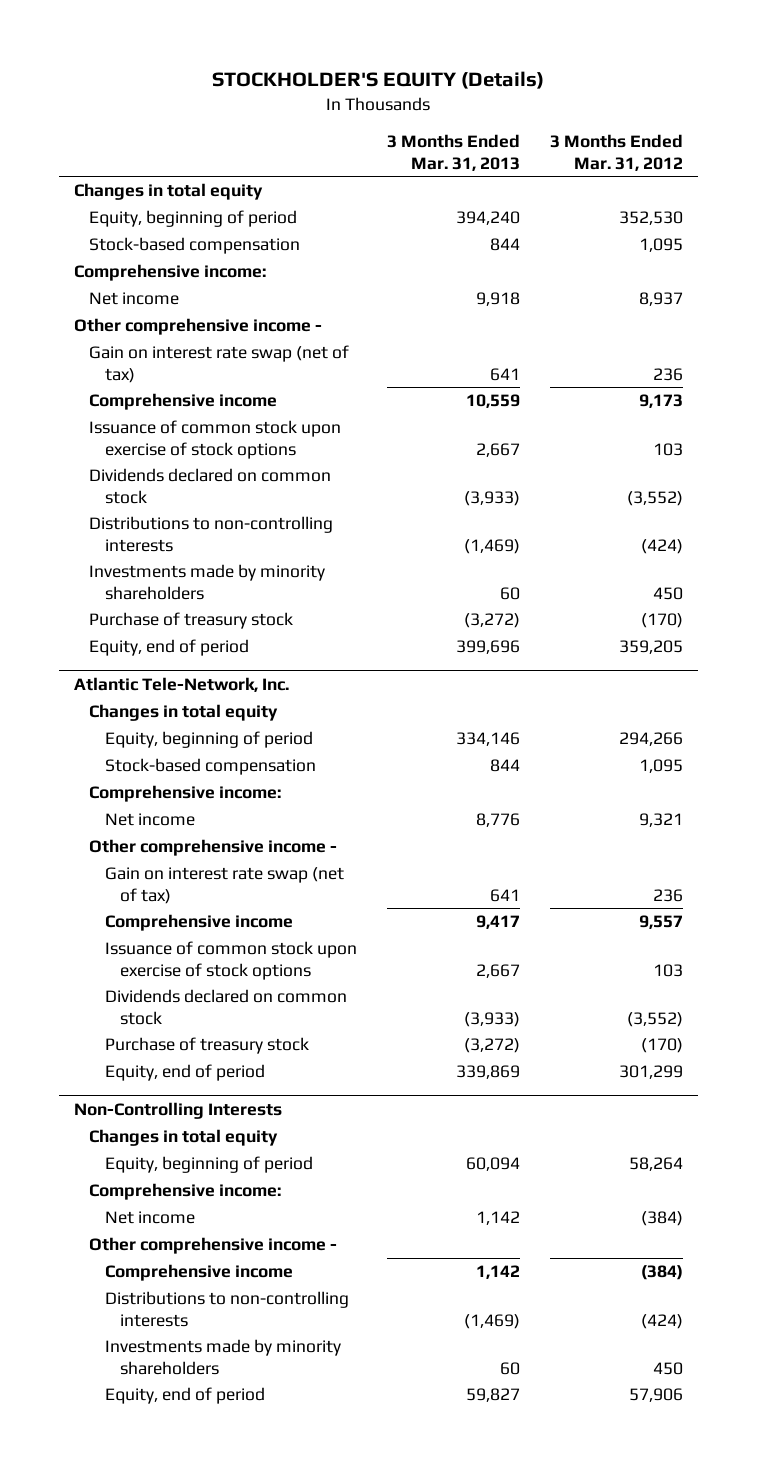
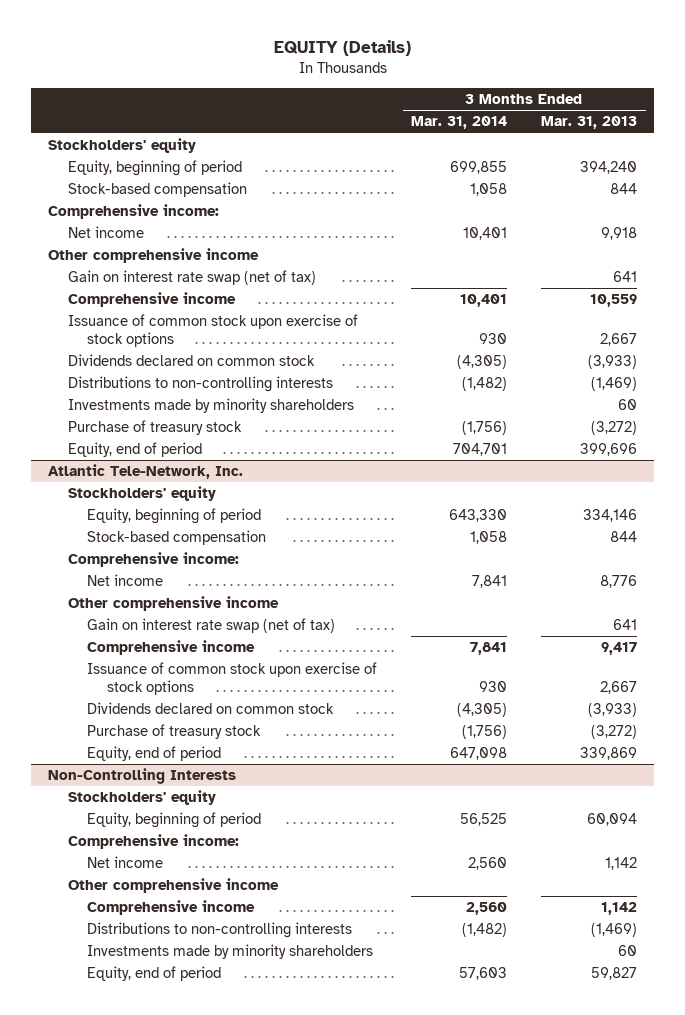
- STOCKHOLDER'S EQUITY (Details)
+ EQUITY (Details)
- | 3 Months Ended Mar. 31, 2013 | 3 Months Ended Mar. 31, 2012
+ | 3 Months Ended Mar. 31, 2014 | 3 Months Ended Mar. 31, 2013
- Changes in total equity
+ Stockholders' equity
- Other comprehensive income -
+ Other comprehensive income
@ Atlantic Tele-Network, Inc.
- Changes in total equity
+ Stockholders' equity
- Other comprehensive income -
+ Other comprehensive income
@ Non-Controlling Interests
- Changes in total equity
+ Stockholders' equity
- Other comprehensive income -
+ Other comprehensive income

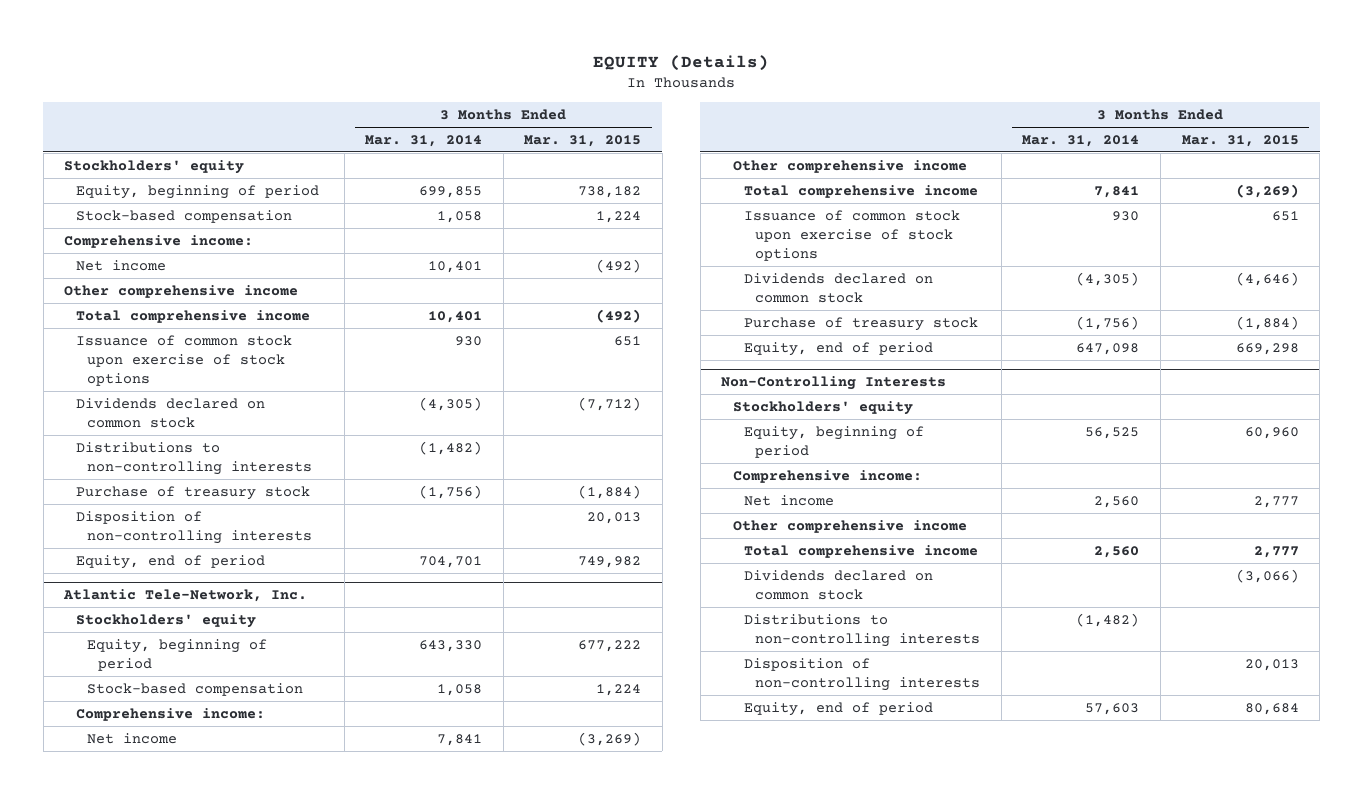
- | 3 Months Ended Mar. 31, 2014 | 3 Months Ended Mar. 31, 2013
+ | 3 Months Ended Mar. 31, 2014 | 3 Months Ended Mar. 31, 2015
- Gain on interest rate swap (net of tax) | | 641
- Comprehensive income | 10,401 | 10,559
+ Total comprehensive income | 10,401 | (492)
- Investments made by minority shareholders | | 60
+ Disposition of non-controlling interests | | 20,013
@ Atlantic Tele-Network, Inc.
- Gain on interest rate swap (net of tax) | | 641
- Comprehensive income | 7,841 | 9,417
+ Total comprehensive income | 7,841 | (3,269)
@ Non-Controlling Interests
- Comprehensive income | 2,560 | 1,142
+ Total comprehensive income | 2,560 | 2,777
+ Dividends declared on common stock | | (3,066)
- Investments made by minority shareholders | | 60
+ Disposition of non-controlling interests | | 20,013

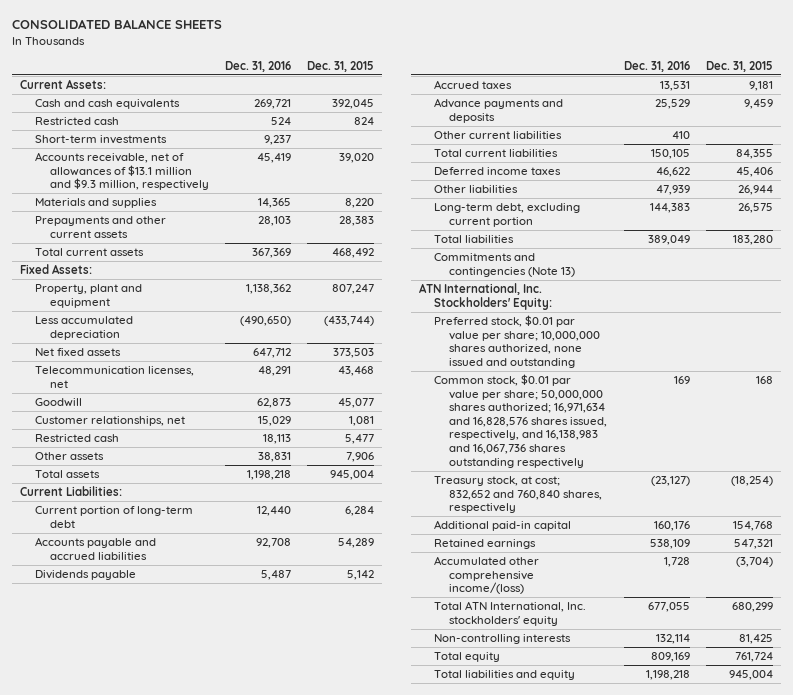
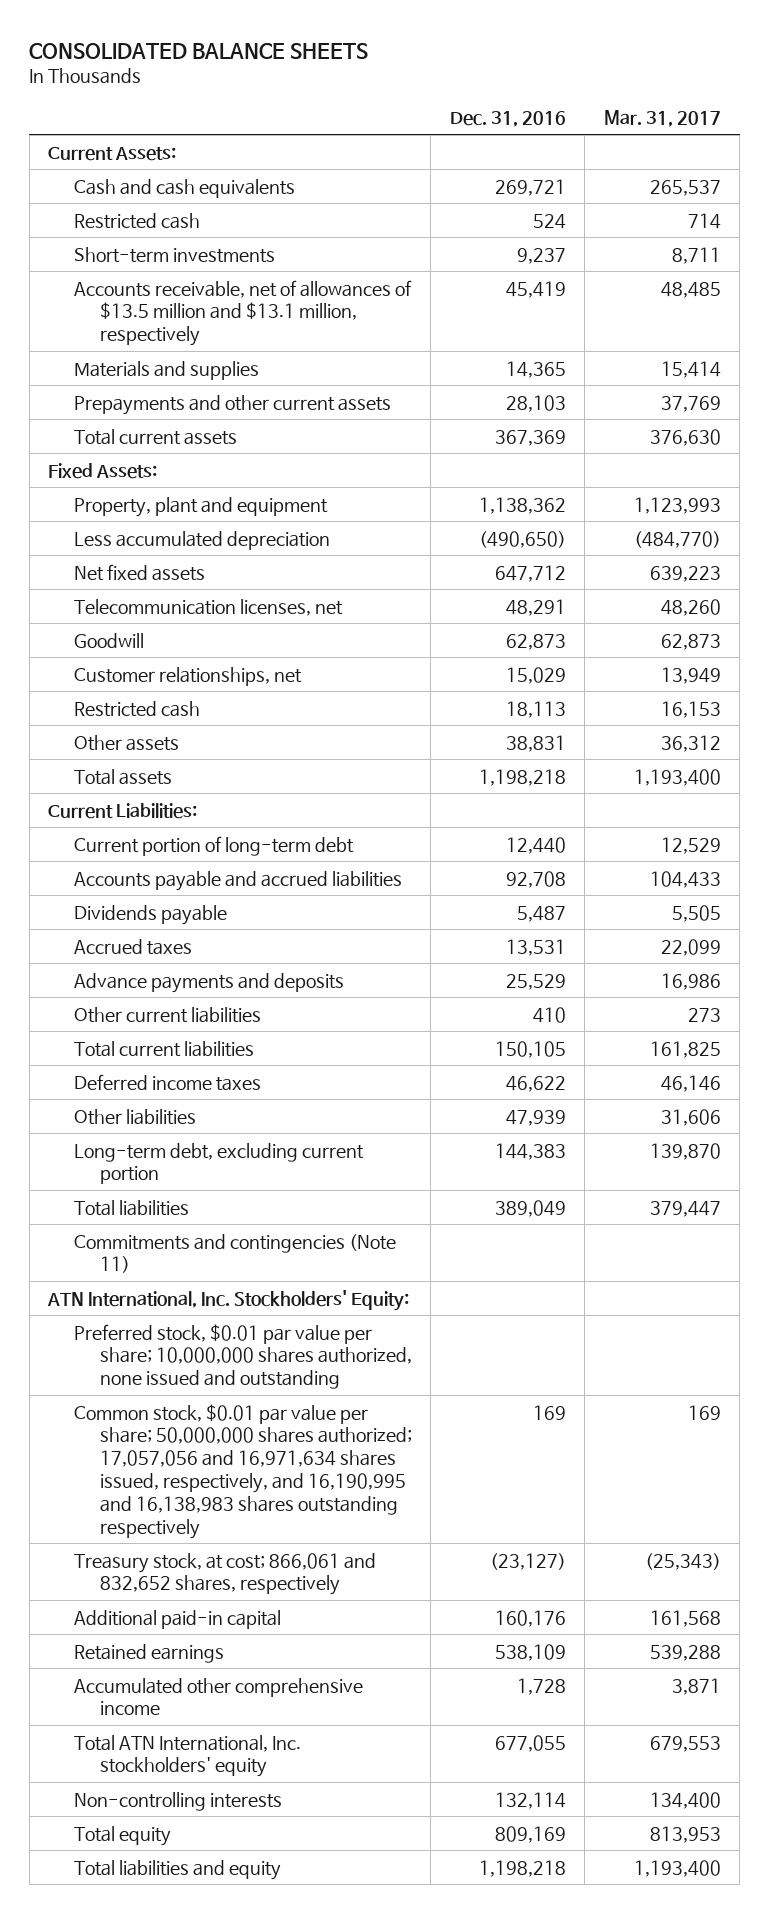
- | Dec. 31, 2016 | Dec. 31, 2015
+ | Dec. 31, 2016 | Mar. 31, 2017
- Accounts receivable, net of allowances of $13.1 million and $9.3 million, respectively | 45,419 | 39,020
+ Accounts receivable, net of allowances of $13.5 million and $13.1 million, respectively | 45,419 | 48,485
- Commitments and contingencies (Note 13)
+ Commitments and contingencies (Note 11)
- Common stock, $0.01 par value per share; 50,000,000 shares authorized; 16,971,634 and 16,828,576 shares issued, respectively, and 16,138,983 and 16,067,736 shares outstanding respectively | 169 | 168
- Treasury stock, at cost; 832,652 and 760,840 shares, respectively | (23,127) | (18,254)
+ Common stock, $0.01 par value per share; 50,000,000 shares authorized; 17,057,056 and 16,971,634 shares issued, respectively, and 16,190,995 and 16,138,983 shares outstanding respectively | 169 | 169
+ Treasury stock, at cost; 866,061 and 832,652 shares, respectively | (23,127) | (25,343)
- Accumulated other comprehensive income/(loss) | 1,728 | (3,704)
+ Accumulated other comprehensive income | 1,728 | 3,871

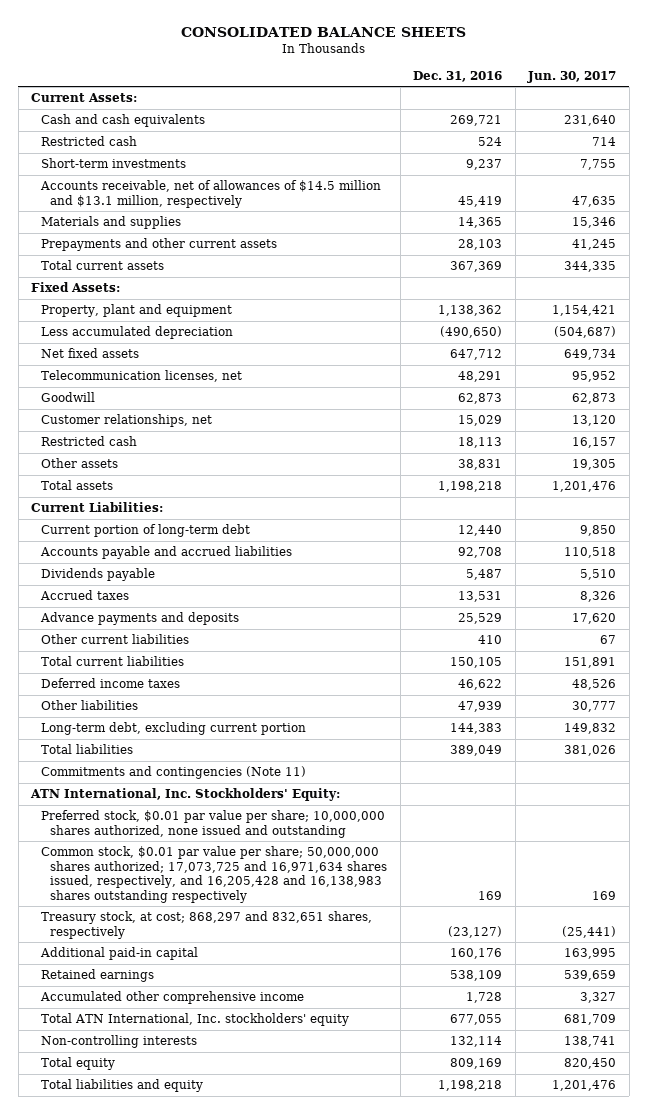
- | Dec. 31, 2016 | Mar. 31, 2017
+ | Dec. 31, 2016 | Jun. 30, 2017
- Accounts receivable, net of allowances of $13.5 million and $13.1 million, respectively | 45,419 | 48,485
+ Accounts receivable, net of allowances of $14.5 million and $13.1 million, respectively | 45,419 | 47,635
- Common stock, $0.01 par value per share; 50,000,000 shares authorized; 17,057,056 and 16,971,634 shares issued, respectively, and 16,190,995 and 16,138,983 shares outstanding respectively | 169 | 169
- Treasury stock, at cost; 866,061 and 832,652 shares, respectively | (23,127) | (25,343)
+ Common stock, $0.01 par value per share; 50,000,000 shares authorized; 17,073,725 and 16,971,634 shares issued, respectively, and 16,205,428 and 16,138,983 shares outstanding respectively | 169 | 169
+ Treasury stock, at cost; 868,297 and 832,651 shares, respectively | (23,127) | (25,441)

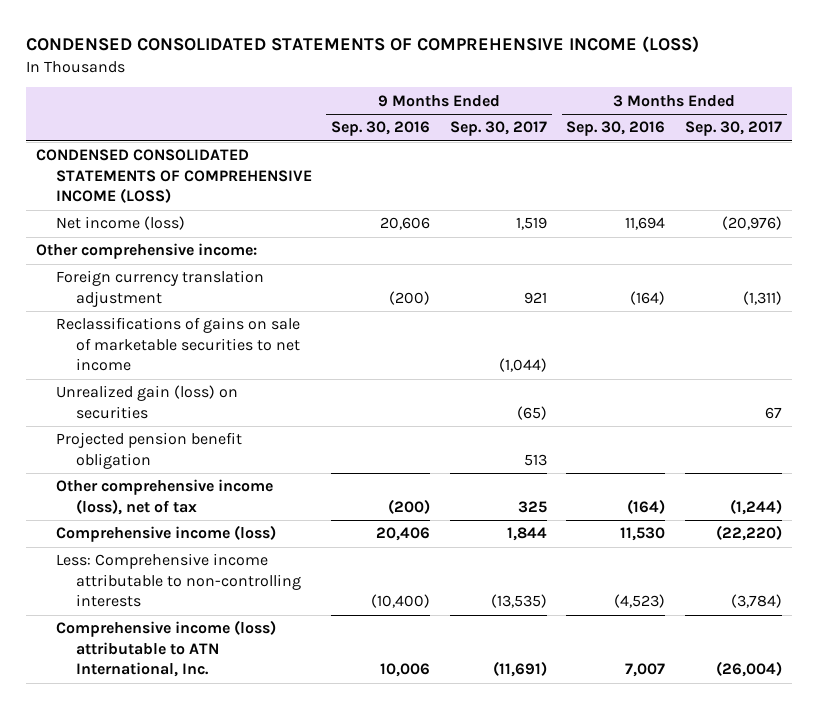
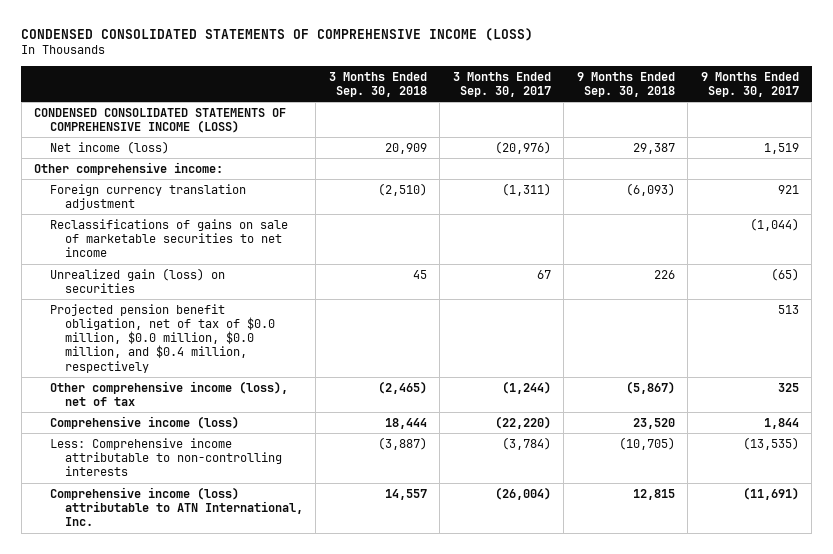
- | 9 Months Ended Sep. 30, 2016 | 9 Months Ended Sep. 30, 2017 | 3 Months Ended Sep. 30, 2016 | 3 Months Ended Sep. 30, 2017
+ | 3 Months Ended Sep. 30, 2018 | 3 Months Ended Sep. 30, 2017 | 9 Months Ended Sep. 30, 2018 | 9 Months Ended Sep. 30, 2017
- Projected pension benefit obligation | | 513 | |
+ Projected pension benefit obligation, net of tax of $0.0 million, $0.0 million, $0.0 million, and $0.4 million, respectively | | | | 513

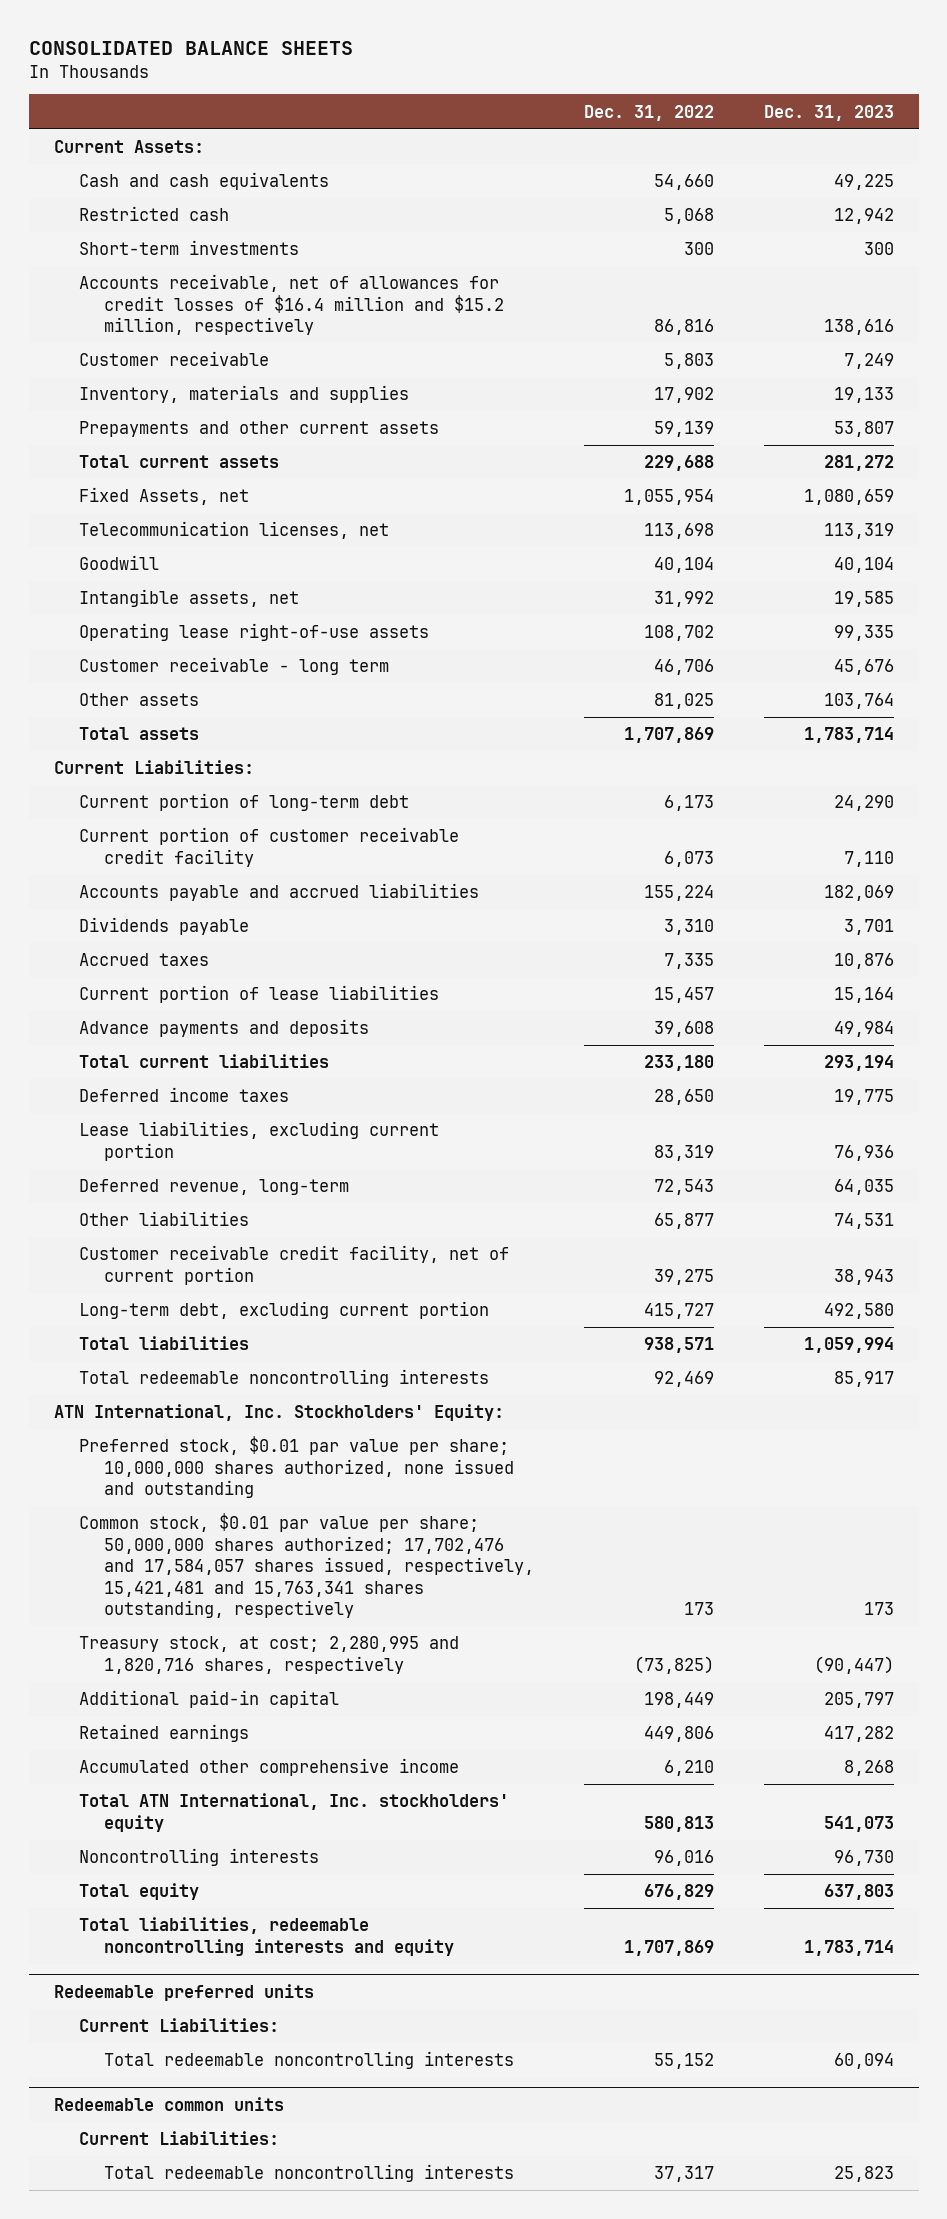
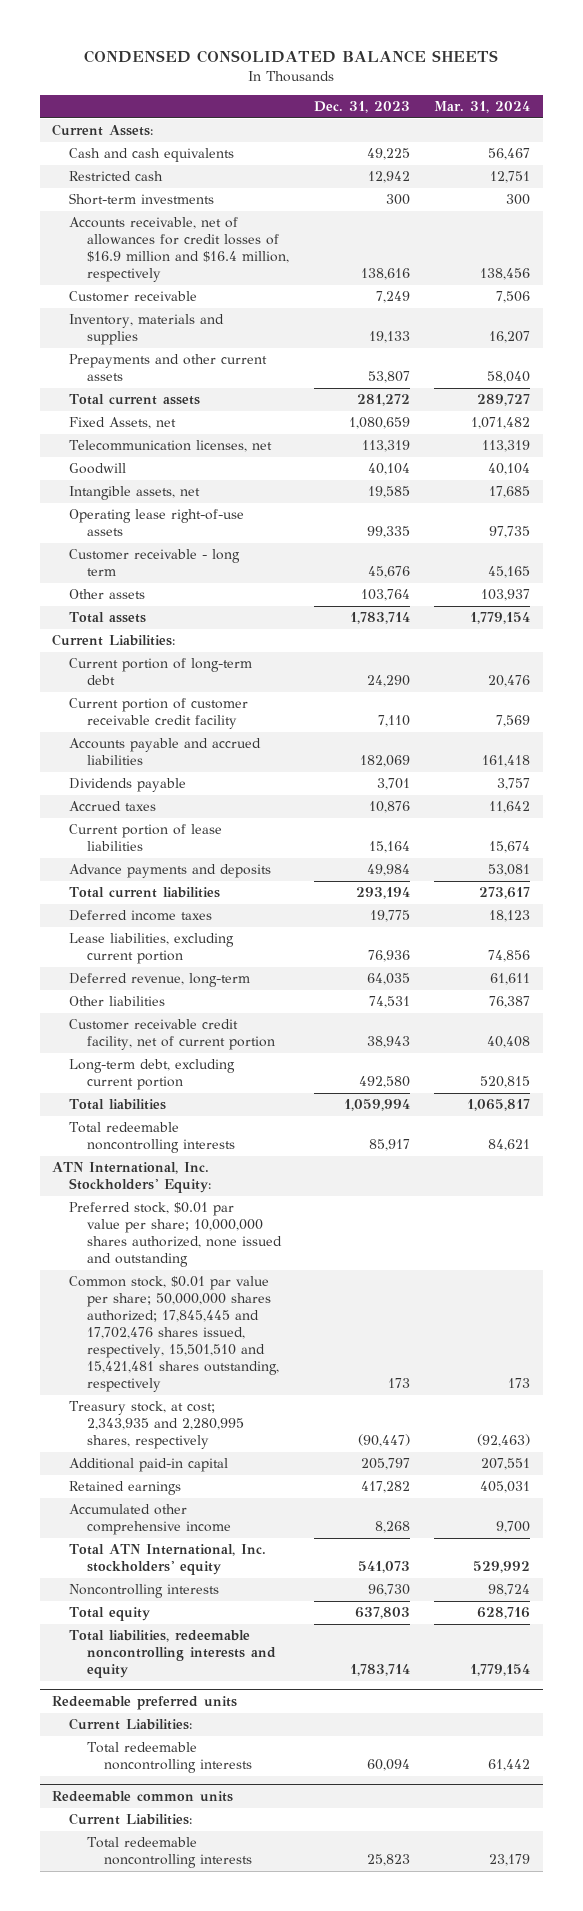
- CONSOLIDATED BALANCE SHEETS
+ CONDENSED CONSOLIDATED BALANCE SHEETS
- | Dec. 31, 2022 | Dec. 31, 2023
+ | Dec. 31, 2023 | Mar. 31, 2024
- Accounts receivable, net of allowances for credit losses of $16.4 million and $15.2 million, respectively | 86,816 | 138,616
+ Accounts receivable, net of allowances for credit losses of $16.9 million and $16.4 million, respectively | 138,616 | 138,456
- Common stock, $0.01 par value per share; 50,000,000 shares authorized; 17,702,476 and 17,584,057 shares issued, respectively, 15,421,481 and 15,763,341 shares outstanding, respectively | 173 | 173
- Treasury stock, at cost; 2,280,995 and 1,820,716 shares, respectively | (73,825) | (90,447)
+ Common stock, $0.01 par value per share; 50,000,000 shares authorized; 17,845,445 and 17,702,476 shares issued, respectively, 15,501,510 and 15,421,481 shares outstanding, respectively | 173 | 173
+ Treasury stock, at cost; 2,343,935 and 2,280,995 shares, respectively | (90,447) | (92,463)

